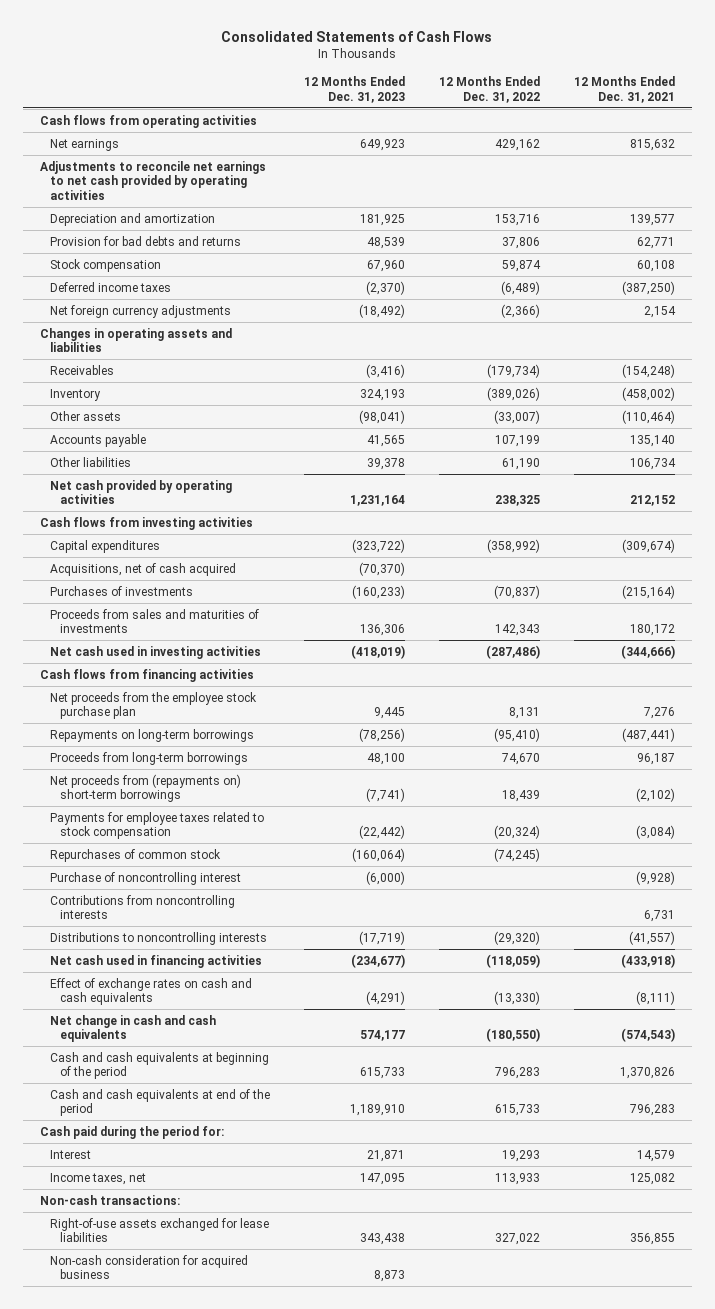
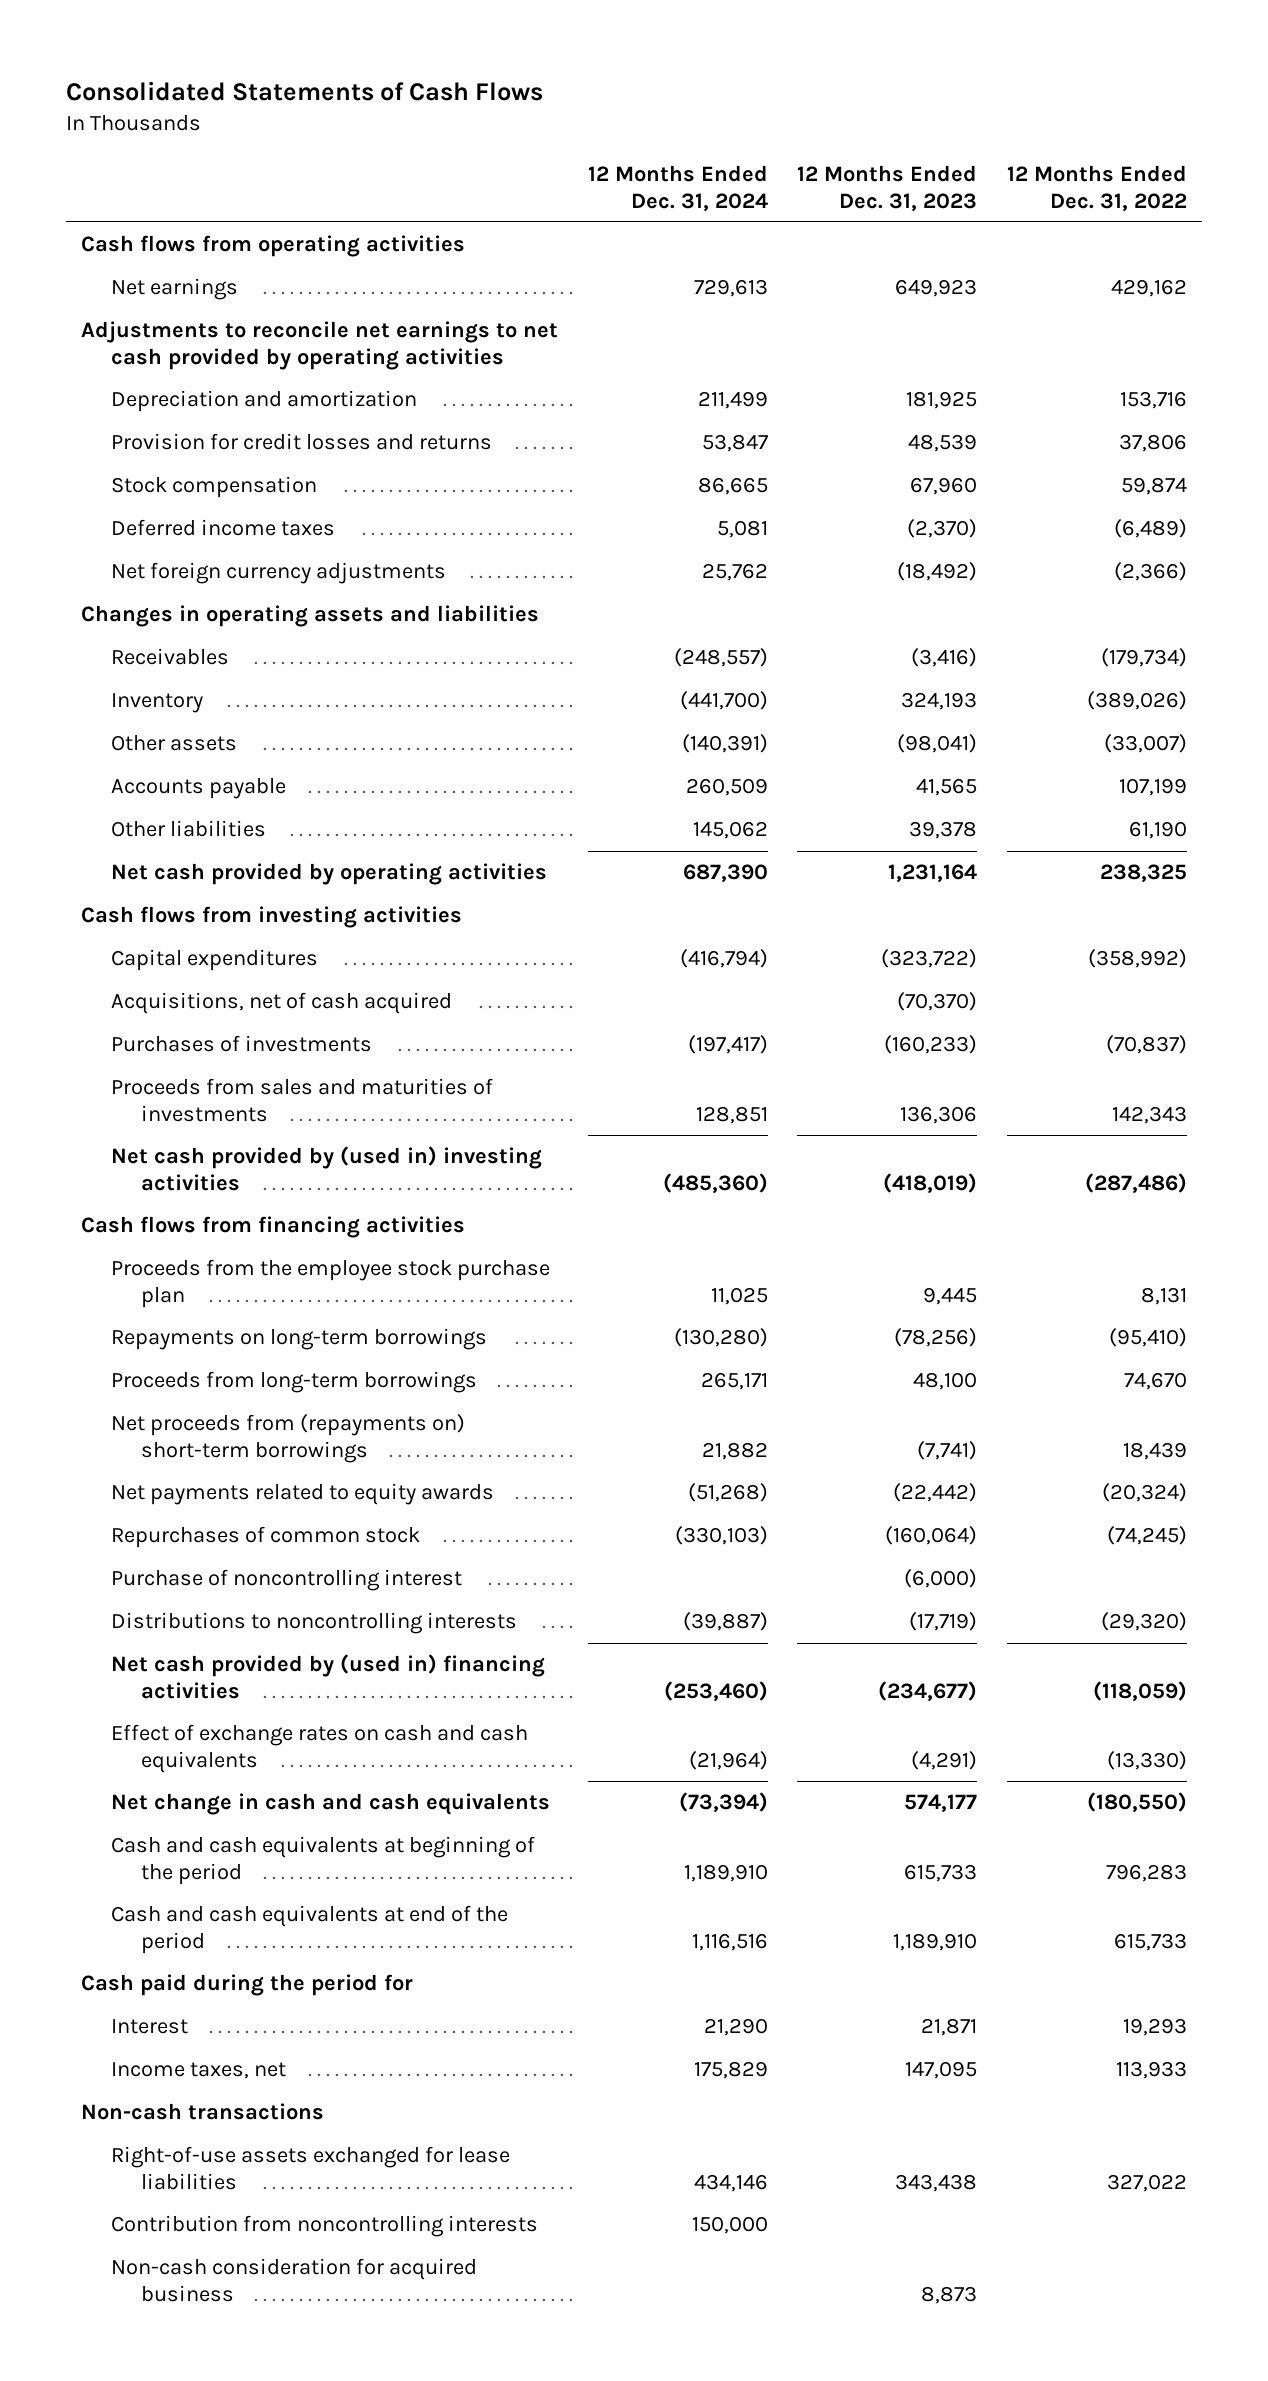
- | 12 Months Ended Dec. 31, 2023 | 12 Months Ended Dec. 31, 2022 | 12 Months Ended Dec. 31, 2021
+ | 12 Months Ended Dec. 31, 2024 | 12 Months Ended Dec. 31, 2023 | 12 Months Ended Dec. 31, 2022
- Provision for bad debts and returns | 48,539 | 37,806 | 62,771
+ Provision for credit losses and returns | 53,847 | 48,539 | 37,806
- Net cash used in investing activities | (418,019) | (287,486) | (344,666)
+ Net cash provided by (used in) investing activities | (485,360) | (418,019) | (287,486)
- Net proceeds from the employee stock purchase plan | 9,445 | 8,131 | 7,276
+ Proceeds from the employee stock purchase plan | 11,025 | 9,445 | 8,131
- Payments for employee taxes related to stock compensation | (22,442) | (20,324) | (3,084)
+ Net payments related to equity awards | (51,268) | (22,442) | (20,324)
- Contributions from noncontrolling interests | | | 6,731
- Net cash used in financing activities | (234,677) | (118,059) | (433,918)
+ Net cash provided by (used in) financing activities | (253,460) | (234,677) | (118,059)
- Cash paid during the period for:
+ Cash paid during the period for
- Non-cash transactions:
+ Non-cash transactions
+ Contribution from noncontrolling interests | 150,000 | |

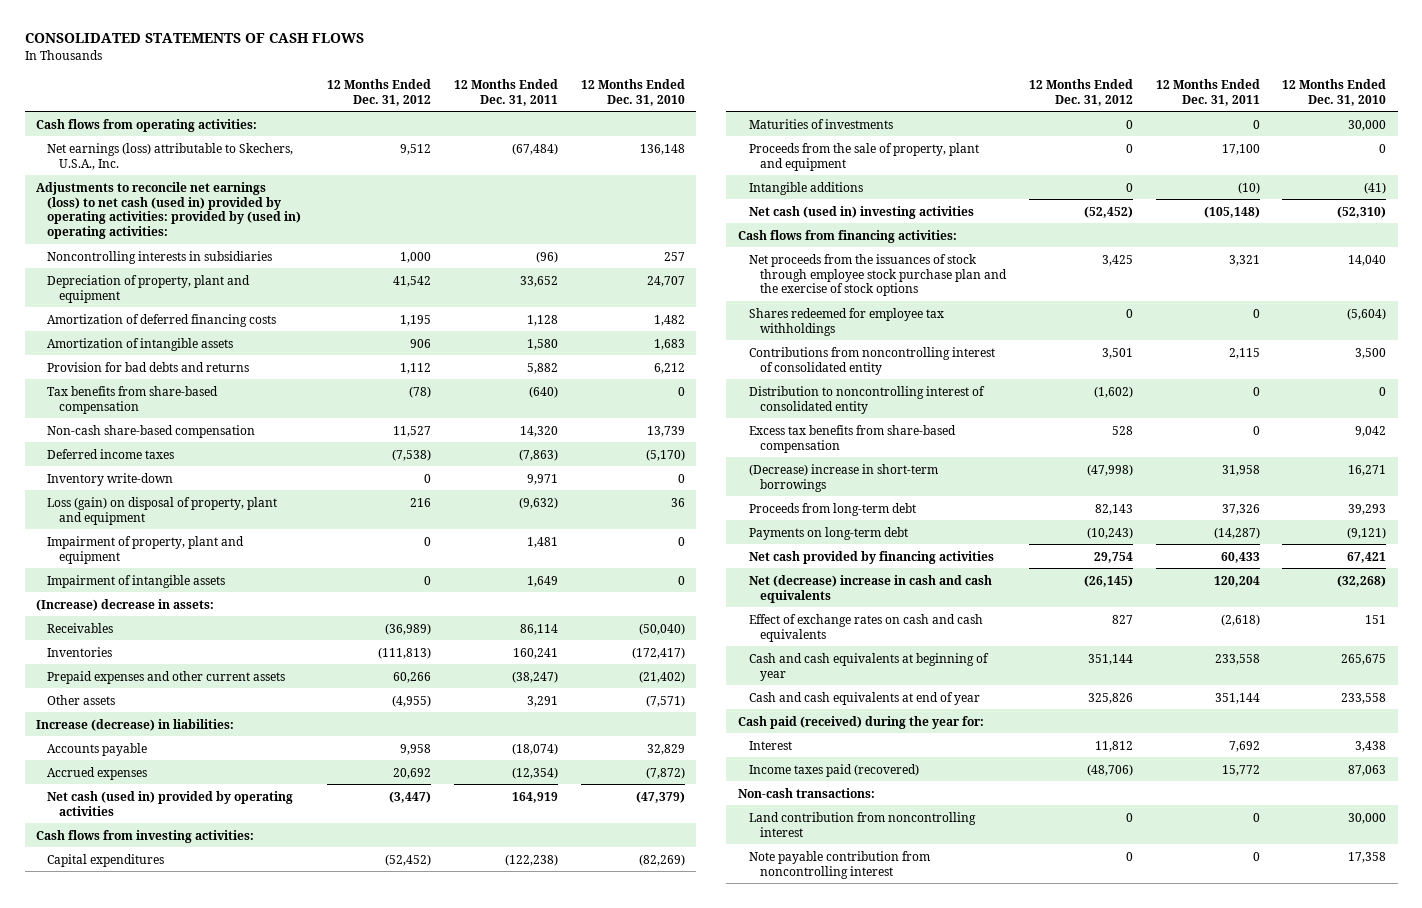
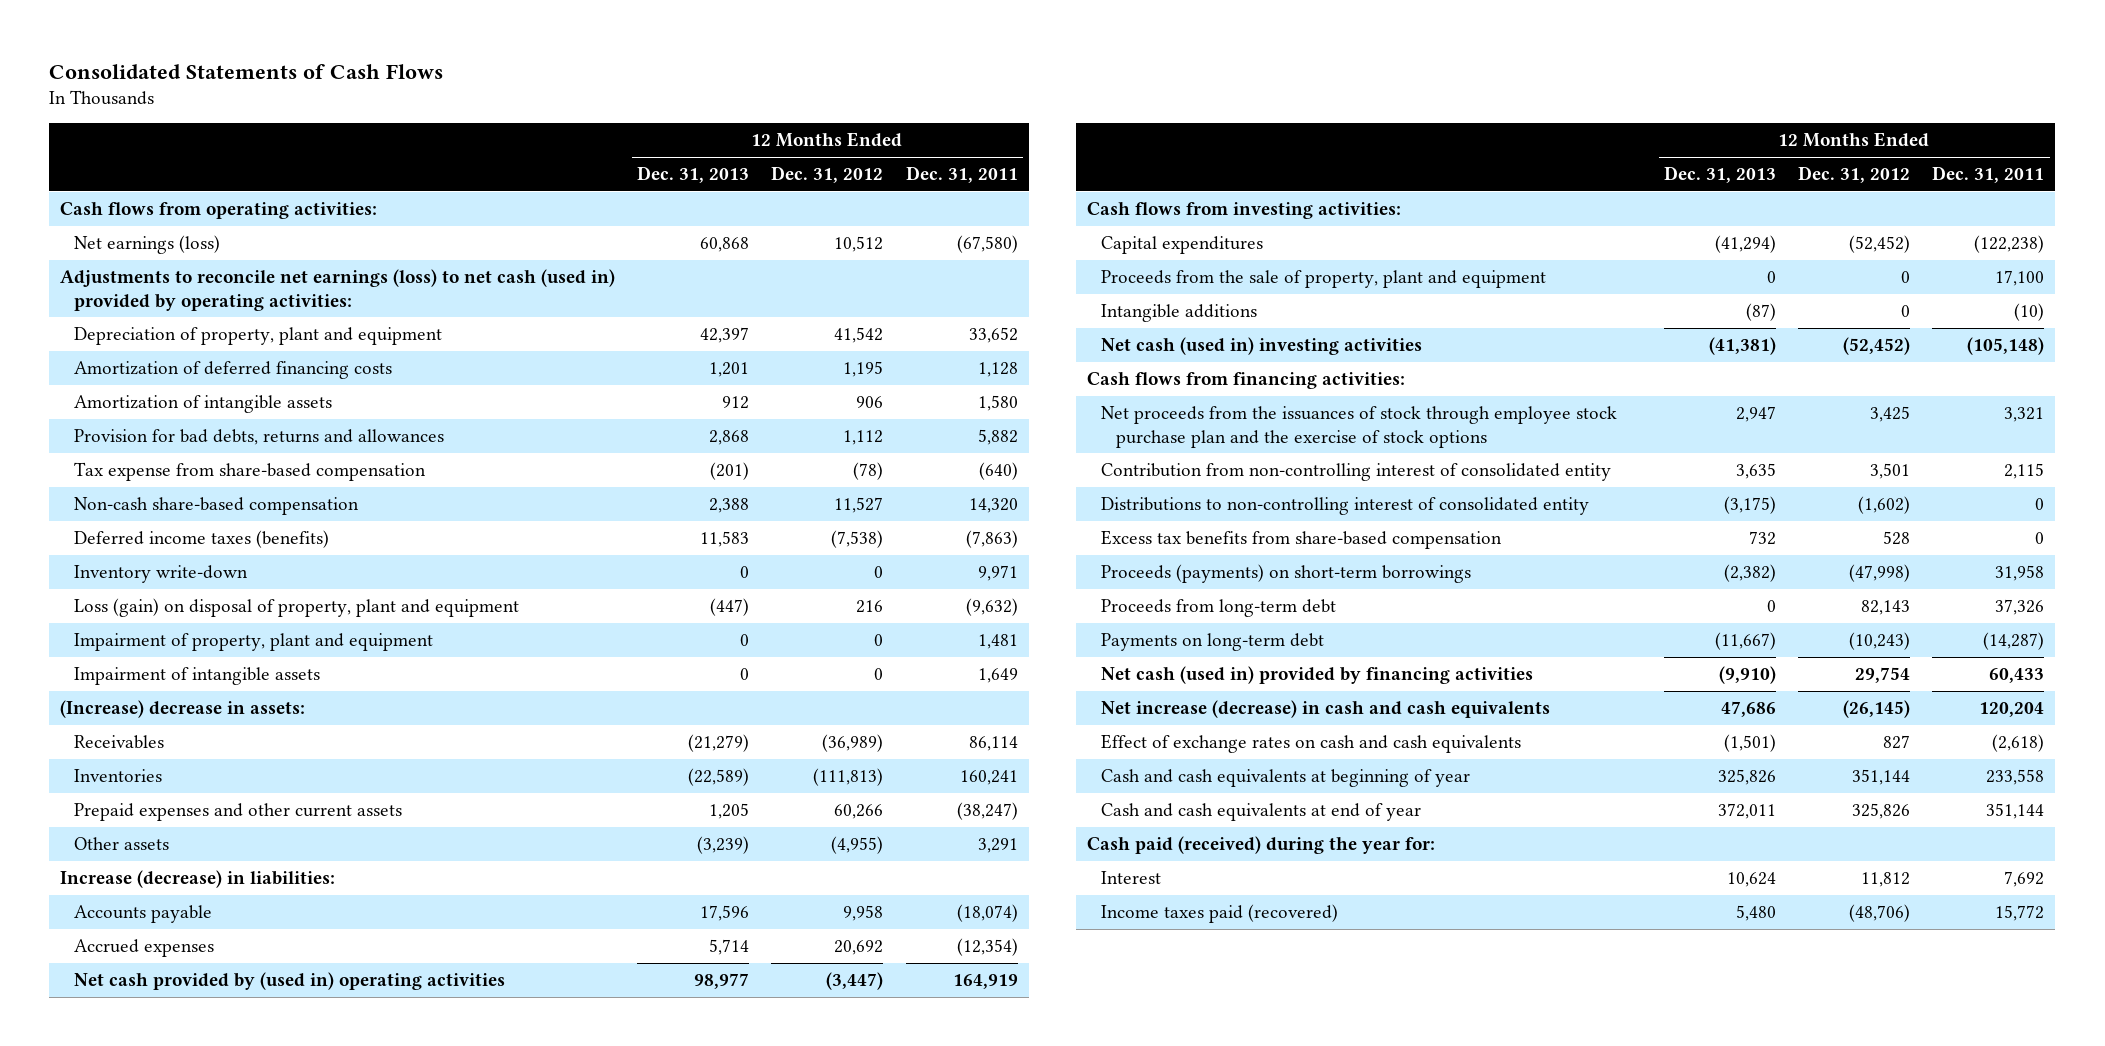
- CONSOLIDATED STATEMENTS OF CASH FLOWS
+ Consolidated Statements of Cash Flows
- | 12 Months Ended Dec. 31, 2012 | 12 Months Ended Dec. 31, 2011 | 12 Months Ended Dec. 31, 2010
+ | 12 Months Ended Dec. 31, 2013 | 12 Months Ended Dec. 31, 2012 | 12 Months Ended Dec. 31, 2011
- Net earnings (loss) attributable to Skechers, U.S.A., Inc. | 9,512 | (67,484) | 136,148
- Adjustments to reconcile net earnings (loss) to net cash (used in) provided by operating activities: provided by (used in) operating activities:
- Noncontrolling interests in subsidiaries | 1,000 | (96) | 257
+ Net earnings (loss) | 60,868 | 10,512 | (67,580)
+ Adjustments to reconcile net earnings (loss) to net cash (used in) provided by operating activities:
- Provision for bad debts and returns | 1,112 | 5,882 | 6,212
- Tax benefits from share-based compensation | (78) | (640) | 0
+ Provision for bad debts, returns and allowances | 2,868 | 1,112 | 5,882
+ Tax expense from share-based compensation | (201) | (78) | (640)
- Deferred income taxes | (7,538) | (7,863) | (5,170)
+ Deferred income taxes (benefits) | 11,583 | (7,538) | (7,863)
- Net cash (used in) provided by operating activities | (3,447) | 164,919 | (47,379)
+ Net cash provided by (used in) operating activities | 98,977 | (3,447) | 164,919
- Maturities of investments | 0 | 0 | 30,000
- Shares redeemed for employee tax withholdings | 0 | 0 | (5,604)
- Contributions from noncontrolling interest of consolidated entity | 3,501 | 2,115 | 3,500
- Distribution to noncontrolling interest of consolidated entity | (1,602) | 0 | 0
+ Contribution from non-controlling interest of consolidated entity | 3,635 | 3,501 | 2,115
+ Distributions to non-controlling interest of consolidated entity | (3,175) | (1,602) | 0
- (Decrease) increase in short-term borrowings | (47,998) | 31,958 | 16,271
+ Proceeds (payments) on short-term borrowings | (2,382) | (47,998) | 31,958
- Net cash provided by financing activities | 29,754 | 60,433 | 67,421
- Net (decrease) increase in cash and cash equivalents | (26,145) | 120,204 | (32,268)
+ Net cash (used in) provided by financing activities | (9,910) | 29,754 | 60,433
+ Net increase (decrease) in cash and cash equivalents | 47,686 | (26,145) | 120,204
- Non-cash transactions:
- Land contribution from noncontrolling interest | 0 | 0 | 30,000
- Note payable contribution from noncontrolling interest | 0 | 0 | 17,358

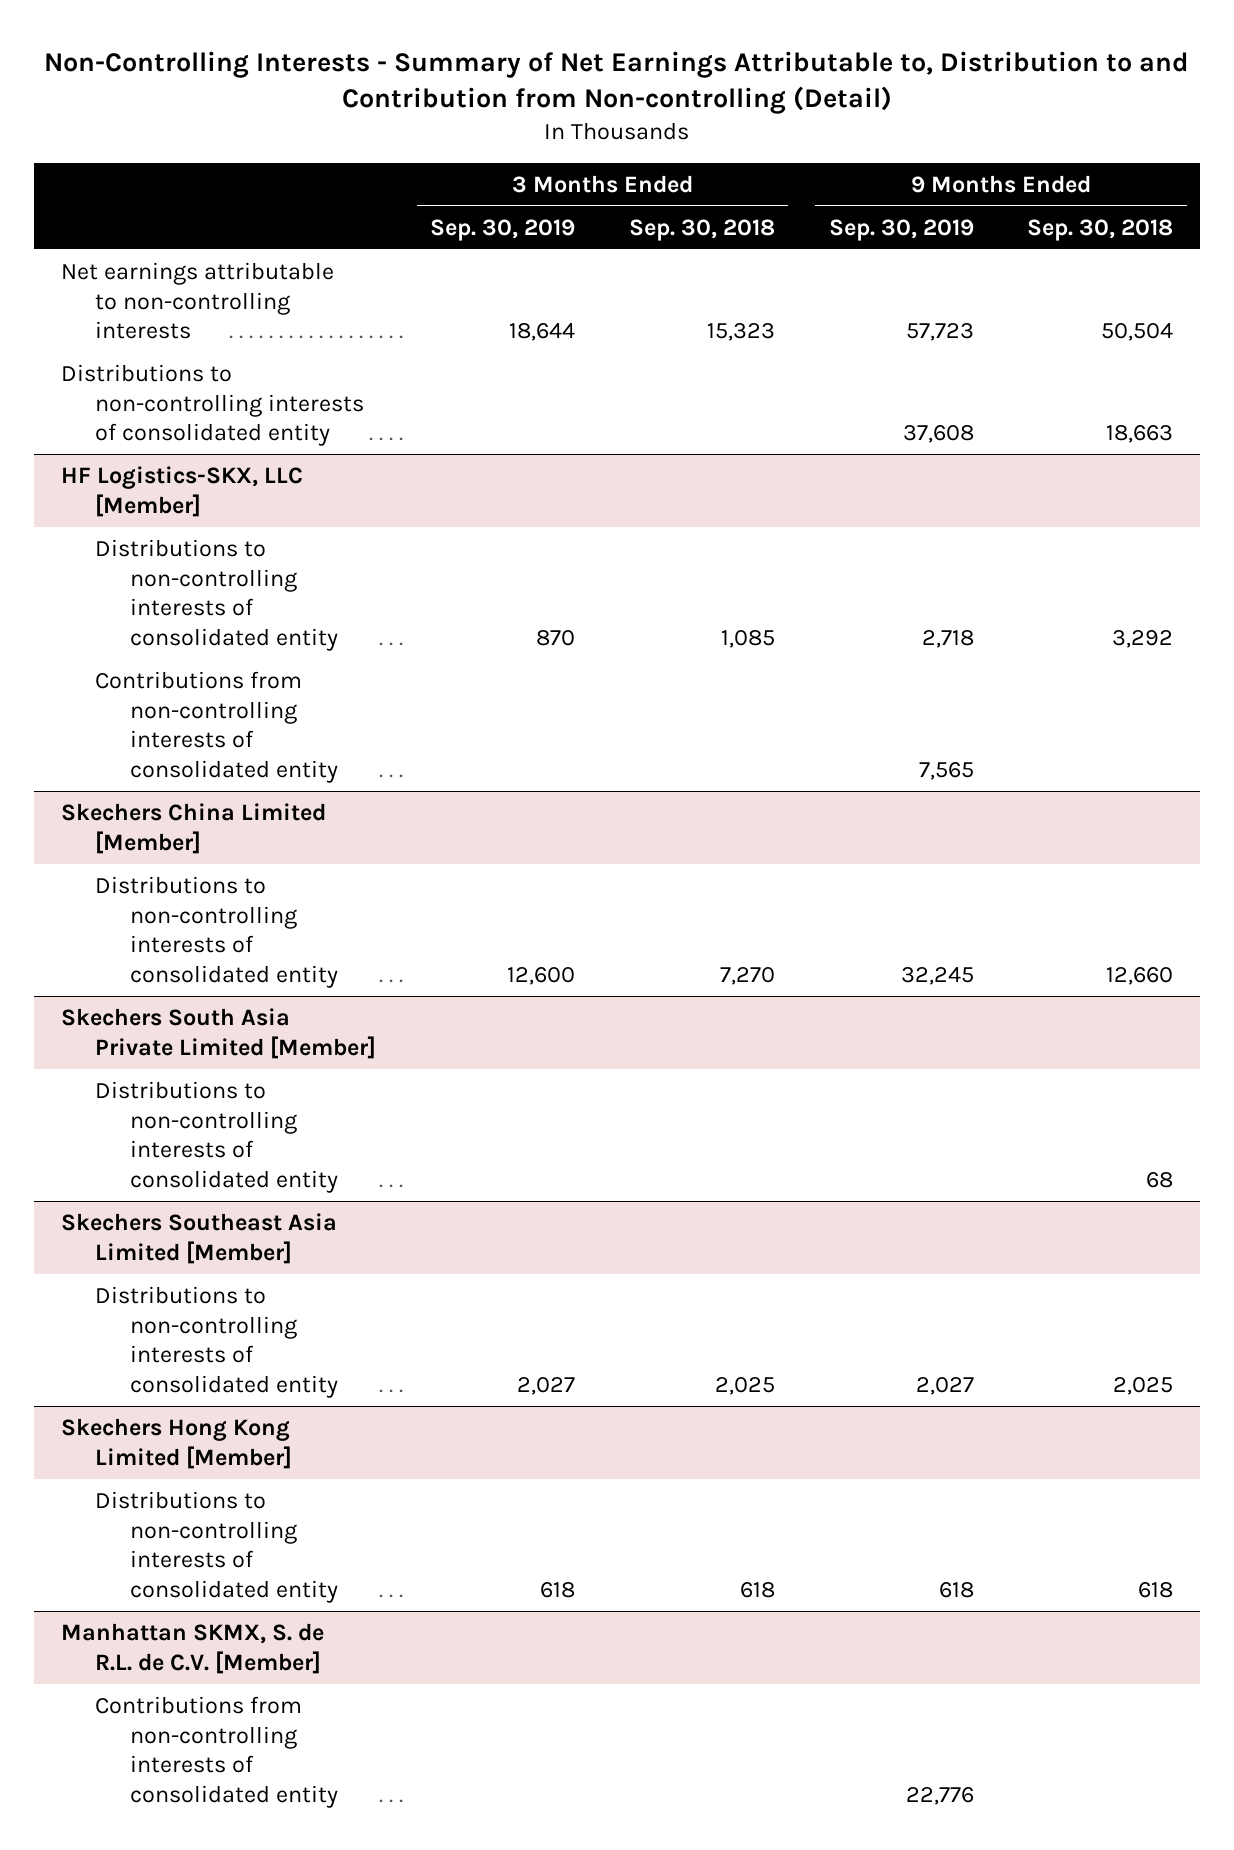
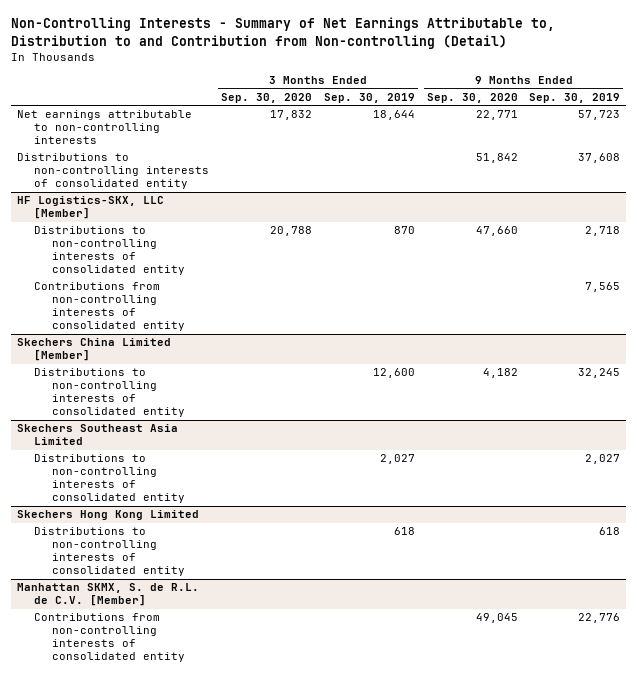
- | 3 Months Ended Sep. 30, 2019 | 3 Months Ended Sep. 30, 2018 | 9 Months Ended Sep. 30, 2019 | 9 Months Ended Sep. 30, 2018
+ | 3 Months Ended Sep. 30, 2020 | 3 Months Ended Sep. 30, 2019 | 9 Months Ended Sep. 30, 2020 | 9 Months Ended Sep. 30, 2019
- Skechers South Asia Private Limited [Member]
- Distributions to non-controlling interests of consolidated entity | | | | 68
- Skechers Southeast Asia Limited [Member]
+ Skechers Southeast Asia Limited
- Skechers Hong Kong Limited [Member]
+ Skechers Hong Kong Limited

